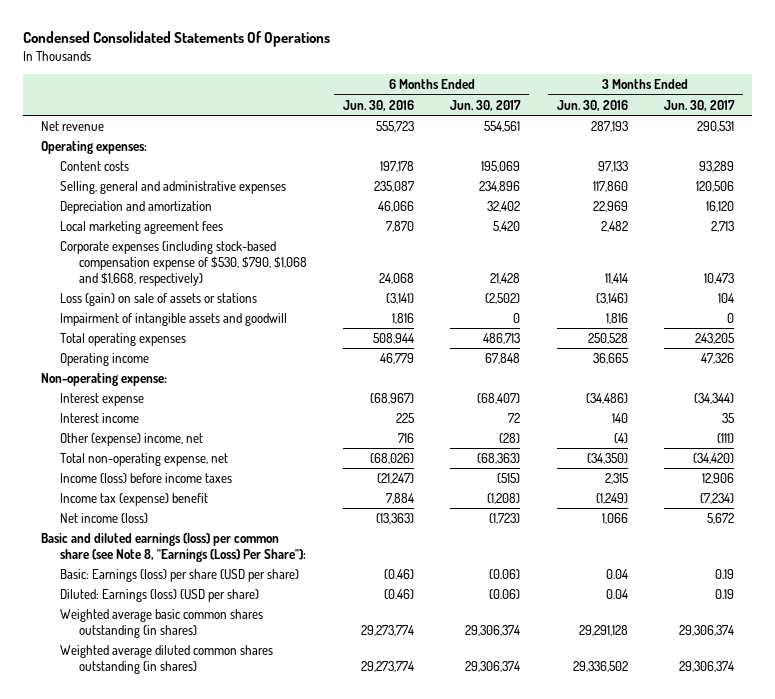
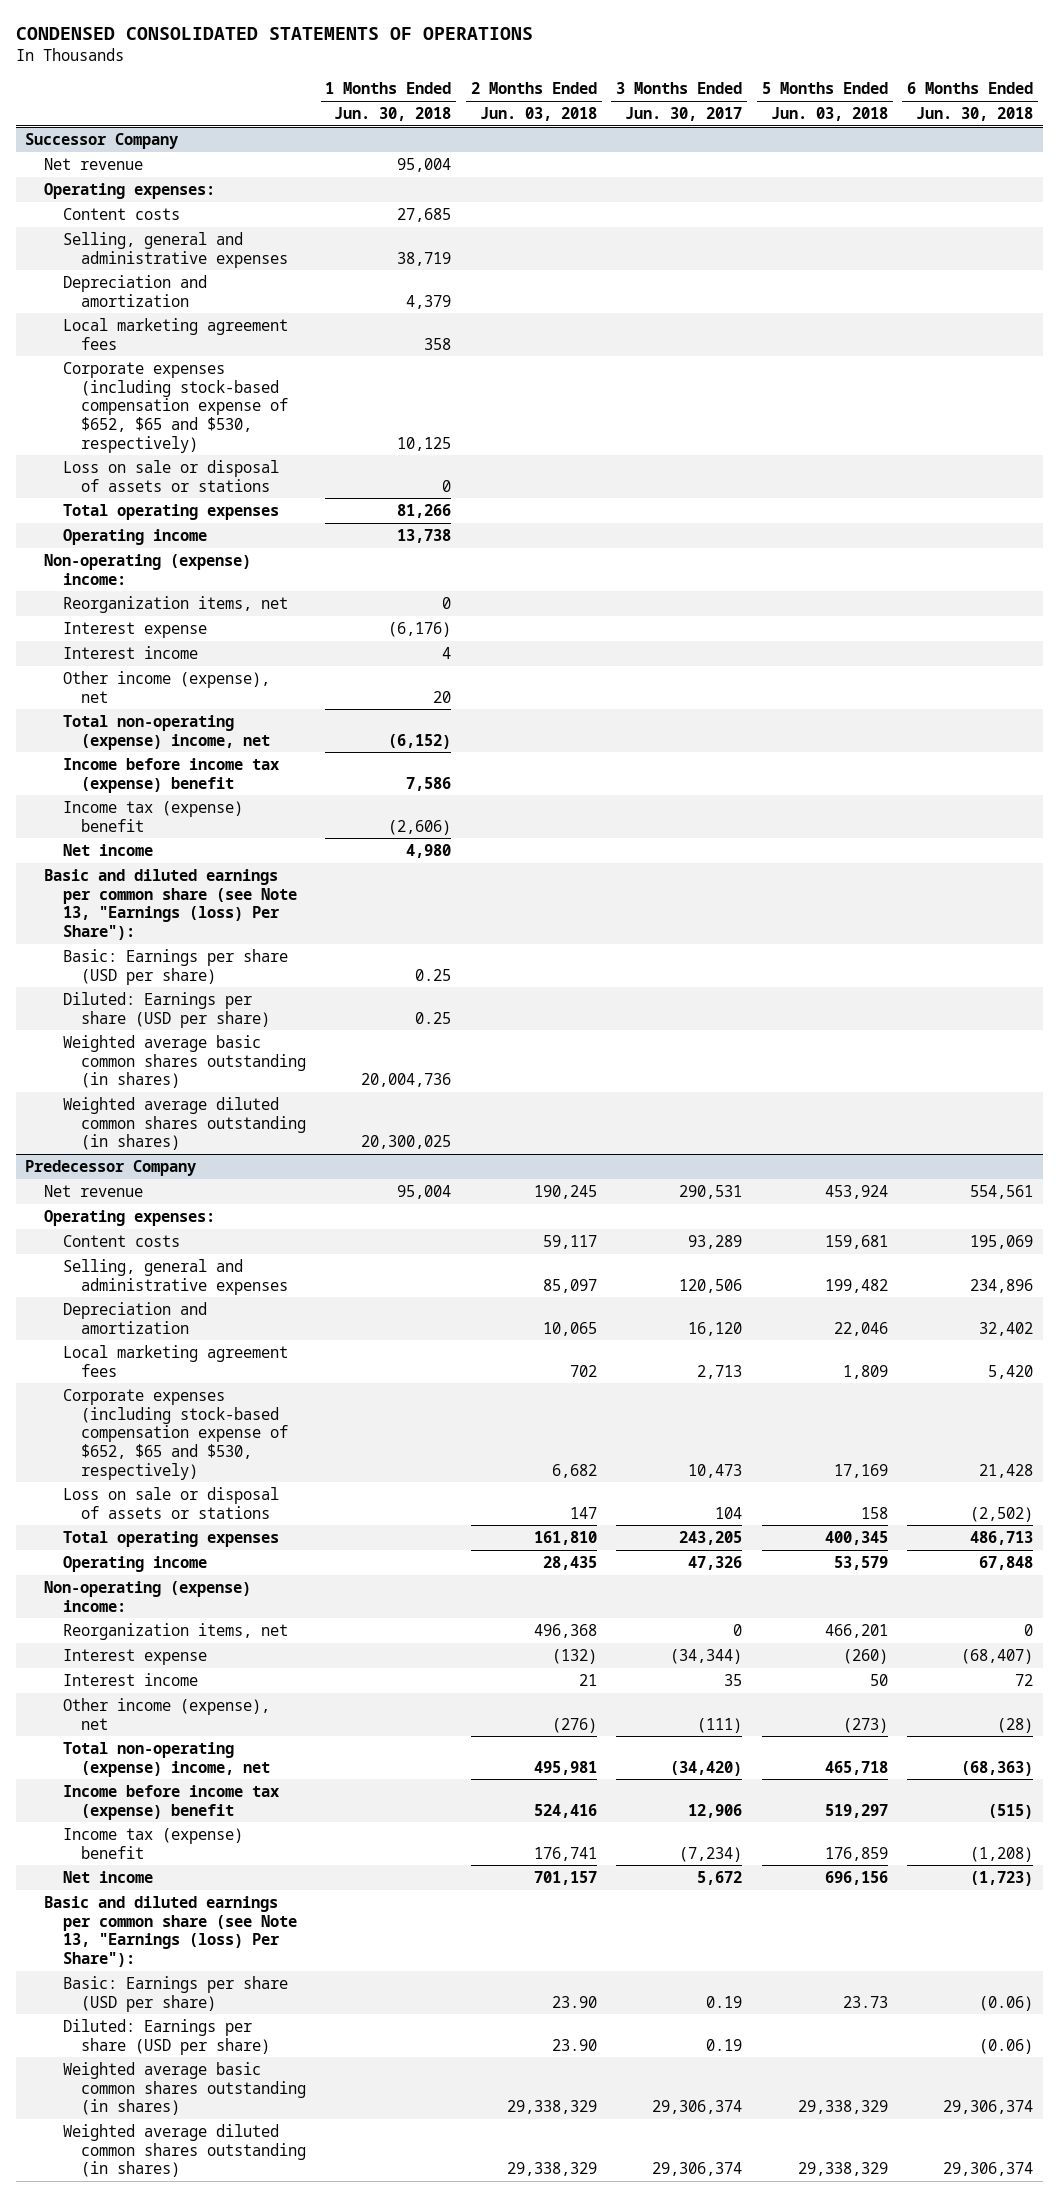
- Condensed Consolidated Statements Of Operations
+ CONDENSED CONSOLIDATED STATEMENTS OF OPERATIONS
- | 6 Months Ended Jun. 30, 2016 | 6 Months Ended Jun. 30, 2017 | 3 Months Ended Jun. 30, 2016 | 3 Months Ended Jun. 30, 2017
+ | 1 Months Ended Jun. 30, 2018 | 2 Months Ended Jun. 03, 2018 | 3 Months Ended Jun. 30, 2017 | 5 Months Ended Jun. 03, 2018 | 6 Months Ended Jun. 30, 2018
+ Successor Company
+ Net revenue | 95,004 | | | |
+ Operating expenses:
+ Content costs | 27,685 | | | |
+ Selling, general and administrative expenses | 38,719 | | | |
+ Depreciation and amortization | 4,379 | | | |
+ Local marketing agreement fees | 358 | | | |
+ Corporate expenses (including stock-based compensation expense of $652, $65 and $530, respectively) | 10,125 | | | |
+ Loss on sale or disposal of assets or stations | 0 | | | |
+ Total operating expenses | 81,266 | | | |
+ Operating income | 13,738 | | | |
+ Non-operating (expense) income:
+ Reorganization items, net | 0 | | | |
+ Interest expense | (6,176) | | | |
+ Interest income | 4 | | | |
+ Other income (expense), net | 20 | | | |
+ Total non-operating (expense) income, net | (6,152) | | | |
+ Income before income tax (expense) benefit | 7,586 | | | |
+ Income tax (expense) benefit | (2,606) | | | |
+ Net income | 4,980 | | | |
+ Basic and diluted earnings per common share (see Note 13, "Earnings (loss) Per Share"):
+ Basic: Earnings per share (USD per share) | 0.25 | | | |
+ Diluted: Earnings per share (USD per share) | 0.25 | | | |
+ Weighted average basic common shares outstanding (in shares) | 20,004,736 | | | |
+ Weighted average diluted common shares outstanding (in shares) | 20,300,025 | | | |
+ Predecessor Company
- Corporate expenses (including stock-based compensation expense of $530, $790, $1,068 and $1,668, respectively) | 24,068 | 21,428 | 11,414 | 10,473
- Loss (gain) on sale of assets or stations | (3,141) | (2,502) | (3,146) | 104
- Impairment of intangible assets and goodwill | 1,816 | 0 | 1,816 | 0
+ Corporate expenses (including stock-based compensation expense of $652, $65 and $530, respectively) | | 6,682 | 10,473 | 17,169 | 21,428
+ Loss on sale or disposal of assets or stations | | 147 | 104 | 158 | (2,502)
- Non-operating expense:
+ Non-operating (expense) income:
+ Reorganization items, net | | 496,368 | 0 | 466,201 | 0
- Other (expense) income, net | 716 | (28) | (4) | (111)
- Total non-operating expense, net | (68,026) | (68,363) | (34,350) | (34,420)
- Income (loss) before income taxes | (21,247) | (515) | 2,315 | 12,906
+ Other income (expense), net | | (276) | (111) | (273) | (28)
+ Total non-operating (expense) income, net | | 495,981 | (34,420) | 465,718 | (68,363)
+ Income before income tax (expense) benefit | | 524,416 | 12,906 | 519,297 | (515)
- Net income (loss) | (13,363) | (1,723) | 1,066 | 5,672
- Basic and diluted earnings (loss) per common share (see Note 8, "Earnings (Loss) Per Share"):
- Basic: Earnings (loss) per share (USD per share) | (0.46) | (0.06) | 0.04 | 0.19
- Diluted: Earnings (loss) (USD per share) | (0.46) | (0.06) | 0.04 | 0.19
+ Net income | | 701,157 | 5,672 | 696,156 | (1,723)
+ Basic and diluted earnings per common share (see Note 13, "Earnings (loss) Per Share"):
+ Basic: Earnings per share (USD per share) | | 23.90 | 0.19 | 23.73 | (0.06)
+ Diluted: Earnings per share (USD per share) | | 23.90 | 0.19 | | (0.06)

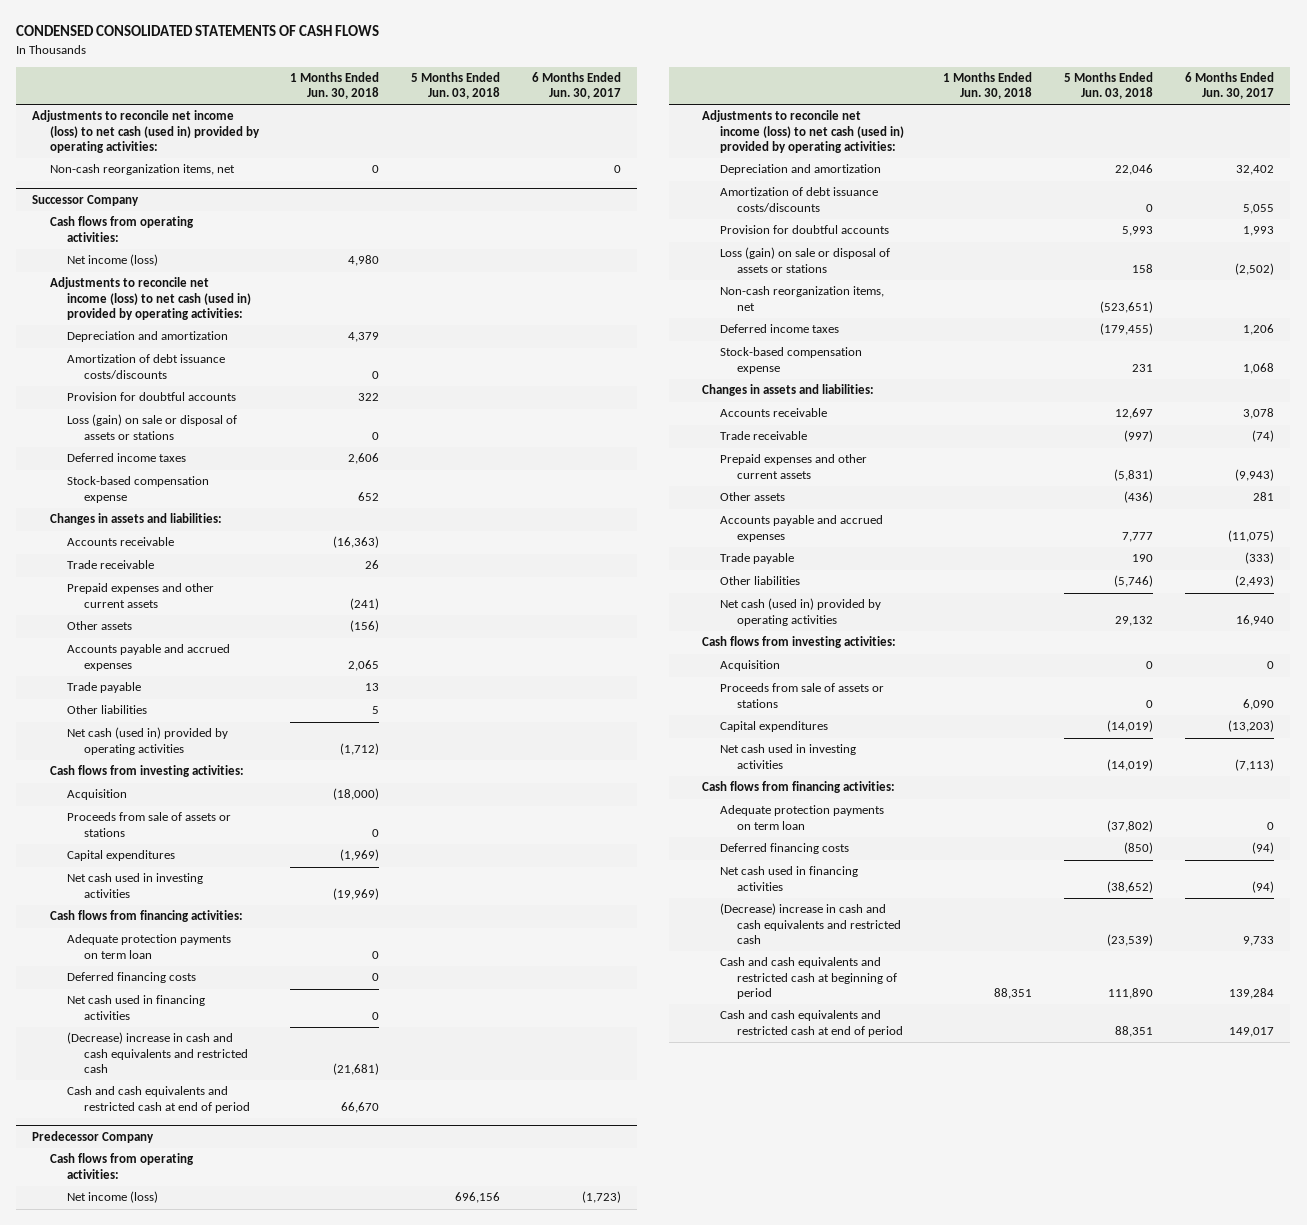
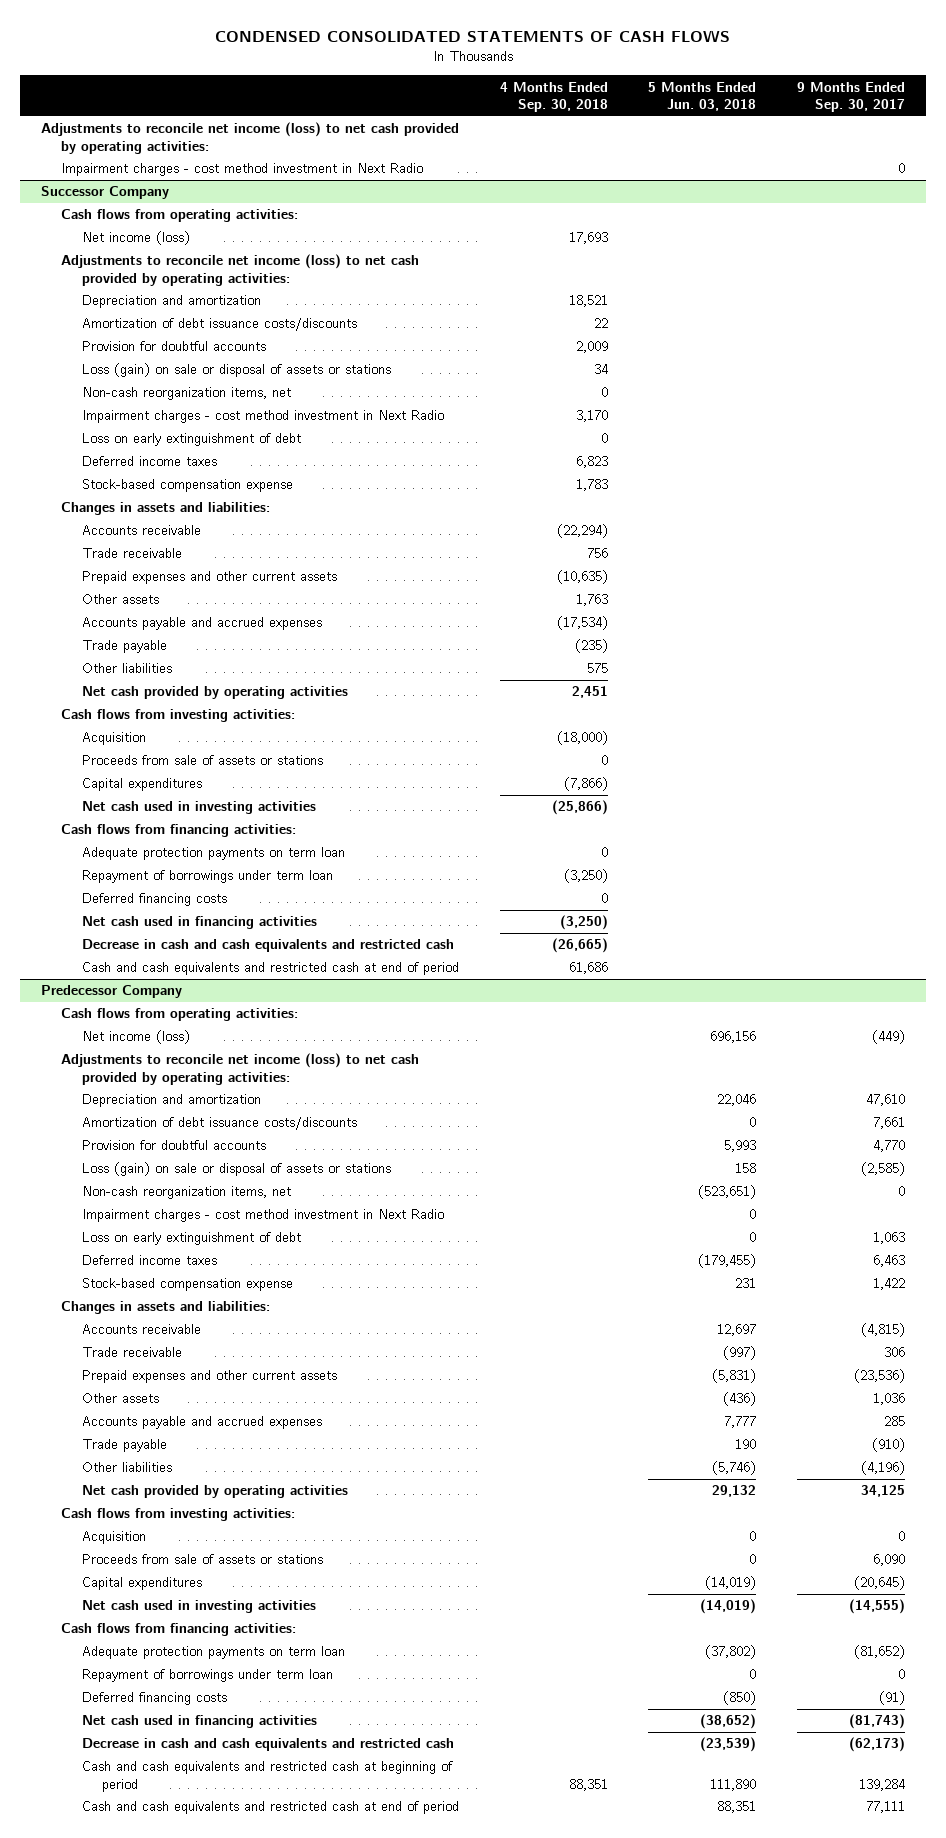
- | 1 Months Ended Jun. 30, 2018 | 5 Months Ended Jun. 03, 2018 | 6 Months Ended Jun. 30, 2017
+ | 4 Months Ended Sep. 30, 2018 | 5 Months Ended Jun. 03, 2018 | 9 Months Ended Sep. 30, 2017
- Adjustments to reconcile net income (loss) to net cash (used in) provided by operating activities:
- Non-cash reorganization items, net | 0 | | 0
+ Adjustments to reconcile net income (loss) to net cash provided by operating activities:
+ Impairment charges - cost method investment in Next Radio | | | 0
@ Successor Company
- Adjustments to reconcile net income (loss) to net cash (used in) provided by operating activities:
+ Adjustments to reconcile net income (loss) to net cash provided by operating activities:
+ Non-cash reorganization items, net | 0 | |
+ Impairment charges - cost method investment in Next Radio | 3,170 | |
+ Loss on early extinguishment of debt | 0 | |
- Net cash (used in) provided by operating activities | (1,712) | |
+ Net cash provided by operating activities | 2,451 | |
+ Repayment of borrowings under term loan | (3,250) | |
- (Decrease) increase in cash and cash equivalents and restricted cash | (21,681) | |
+ Decrease in cash and cash equivalents and restricted cash | (26,665) | |
@ Predecessor Company
- Adjustments to reconcile net income (loss) to net cash (used in) provided by operating activities:
+ Adjustments to reconcile net income (loss) to net cash provided by operating activities:
+ Impairment charges - cost method investment in Next Radio | | 0 |
+ Loss on early extinguishment of debt | | 0 | 1,063
- Net cash (used in) provided by operating activities | | 29,132 | 16,940
+ Net cash provided by operating activities | | 29,132 | 34,125
+ Repayment of borrowings under term loan | | 0 | 0
- (Decrease) increase in cash and cash equivalents and restricted cash | | (23,539) | 9,733
+ Decrease in cash and cash equivalents and restricted cash | | (23,539) | (62,173)

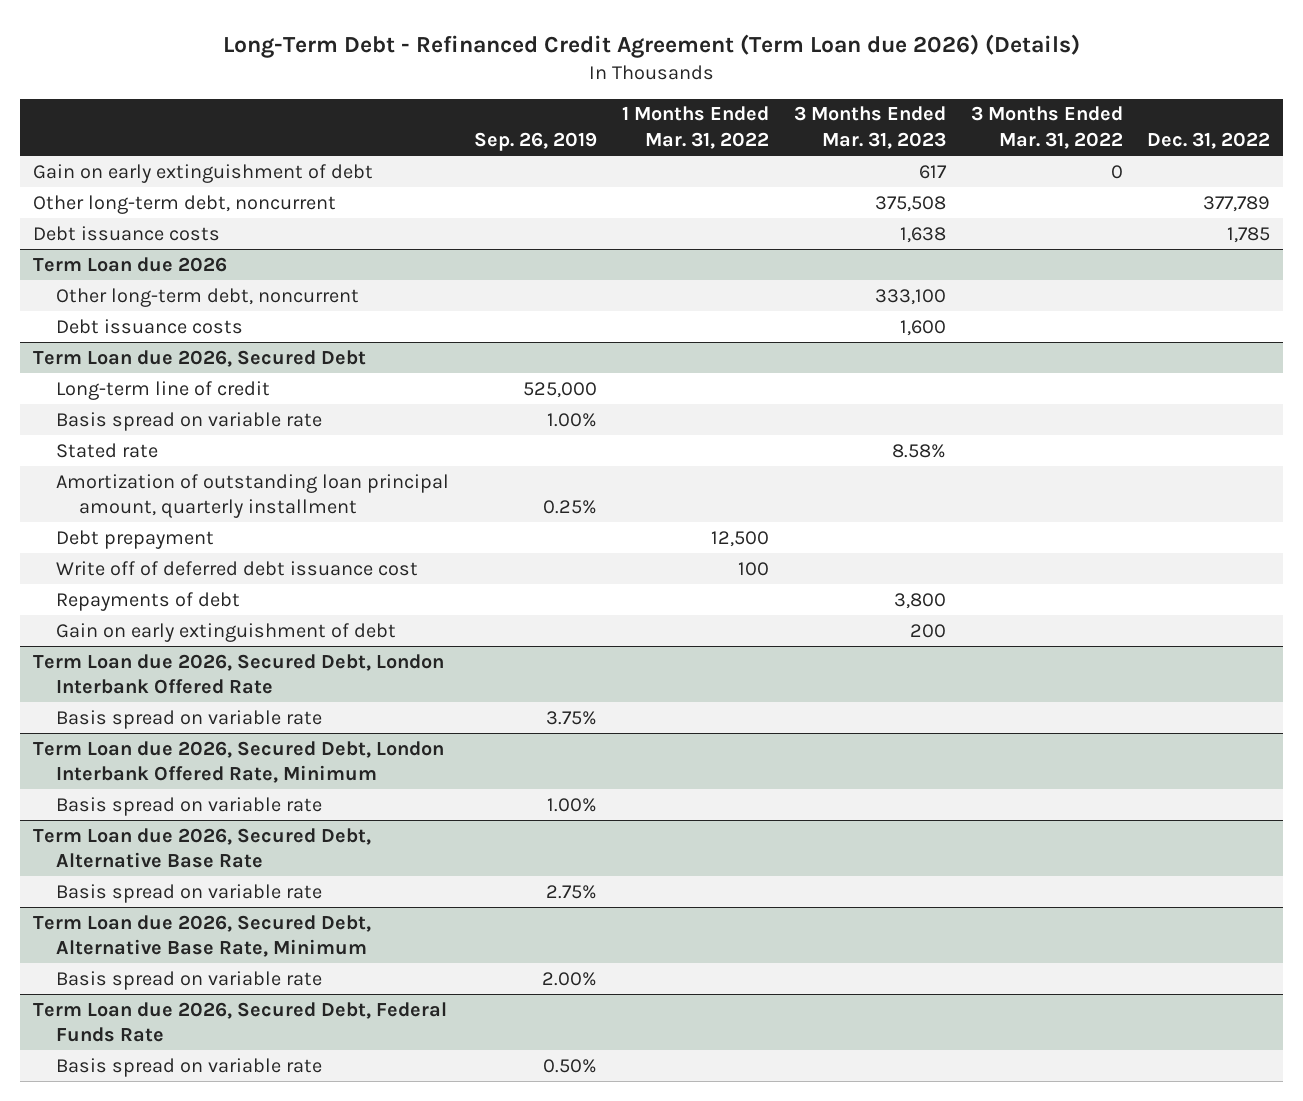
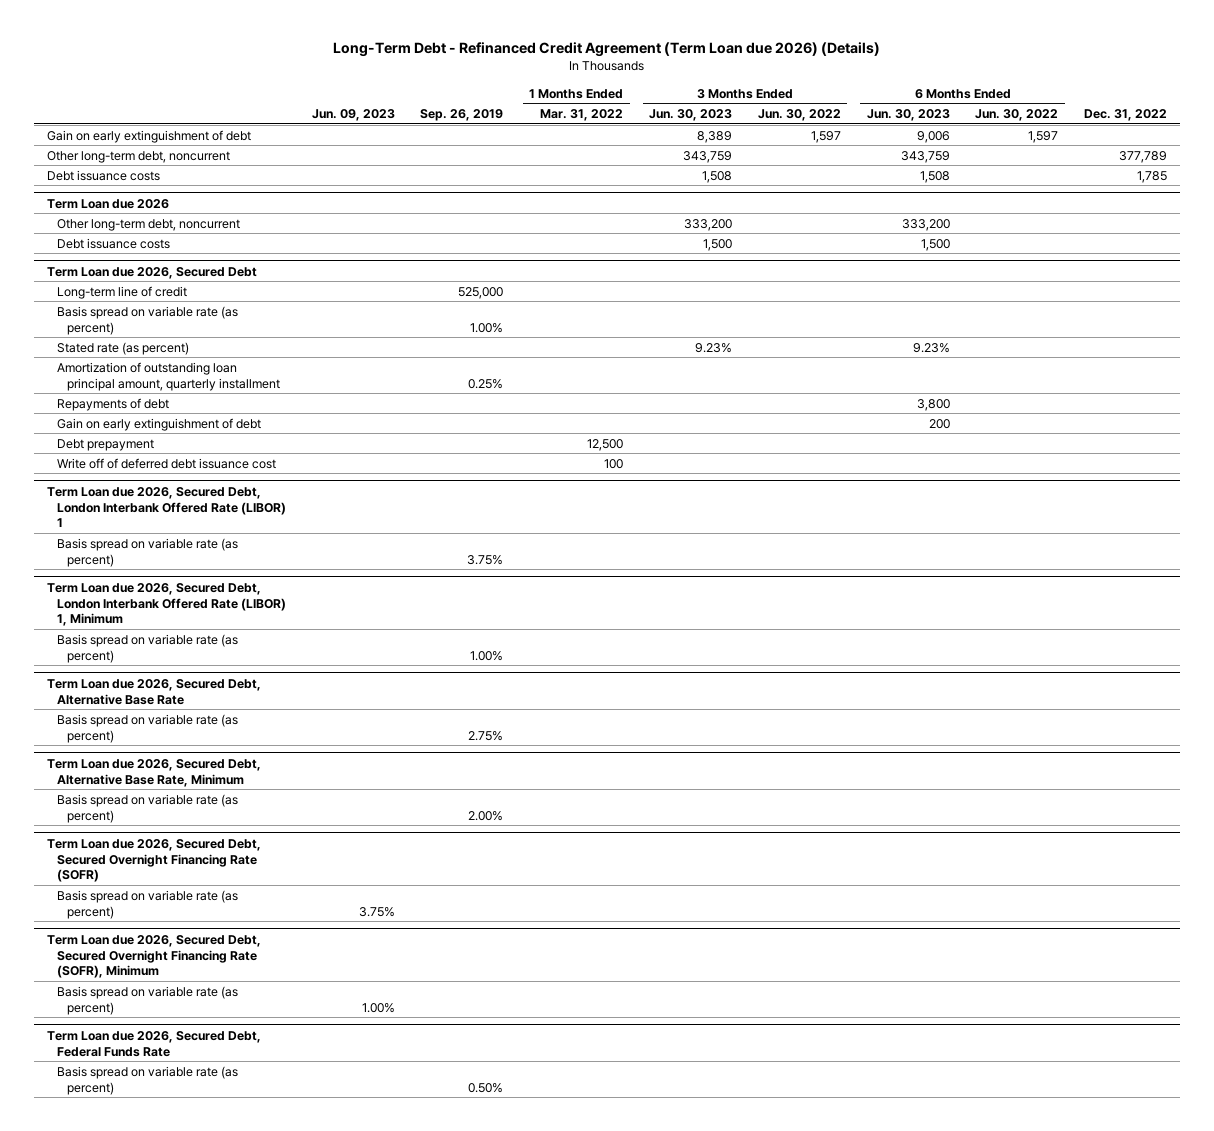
- | Sep. 26, 2019 | 1 Months Ended Mar. 31, 2022 | 3 Months Ended Mar. 31, 2023 | 3 Months Ended Mar. 31, 2022 | Dec. 31, 2022
+ | Jun. 09, 2023 | Sep. 26, 2019 | 1 Months Ended Mar. 31, 2022 | 3 Months Ended Jun. 30, 2023 | 3 Months Ended Jun. 30, 2022 | 6 Months Ended Jun. 30, 2023 | 6 Months Ended Jun. 30, 2022 | Dec. 31, 2022
@ Term Loan due 2026, Secured Debt
- Basis spread on variable rate | 1.00% | | | |
- Stated rate | | | 8.58% | |
+ Basis spread on variable rate (as percent) | | 1.00% | | | | | |
+ Stated rate (as percent) | | | | 9.23% | | 9.23% | |
- Term Loan due 2026, Secured Debt, London Interbank Offered Rate
- Basis spread on variable rate | 3.75% | | | |
- Term Loan due 2026, Secured Debt, London Interbank Offered Rate, Minimum
- Basis spread on variable rate | 1.00% | | | |
@ Term Loan due 2026, Secured Debt
moved down: Debt prepayment | | | 12,500 | | | | |
moved down: Write off of deferred debt issuance cost | | | 100 | | | | |
+ Term Loan due 2026, Secured Debt, London Interbank Offered Rate (LIBOR) 1
+ Basis spread on variable rate (as percent) | | 3.75% | | | | | |
+ Term Loan due 2026, Secured Debt, London Interbank Offered Rate (LIBOR) 1, Minimum
+ Basis spread on variable rate (as percent) | | 1.00% | | | | | |
@ Term Loan due 2026, Secured Debt, Alternative Base Rate
- Basis spread on variable rate | 2.75% | | | |
+ Basis spread on variable rate (as percent) | | 2.75% | | | | | |
@ Term Loan due 2026, Secured Debt, Alternative Base Rate, Minimum
- Basis spread on variable rate | 2.00% | | | |
+ Basis spread on variable rate (as percent) | | 2.00% | | | | | |
+ Term Loan due 2026, Secured Debt, Secured Overnight Financing Rate (SOFR)
+ Basis spread on variable rate (as percent) | 3.75% | | | | | | |
+ Term Loan due 2026, Secured Debt, Secured Overnight Financing Rate (SOFR), Minimum
+ Basis spread on variable rate (as percent) | 1.00% | | | | | | |
@ Term Loan due 2026, Secured Debt, Federal Funds Rate
- Basis spread on variable rate | 0.50% | | | |
+ Basis spread on variable rate (as percent) | | 0.50% | | | | | |

